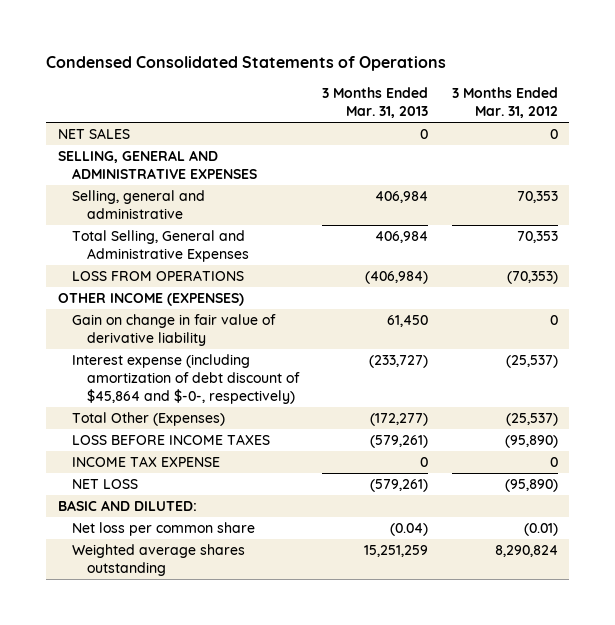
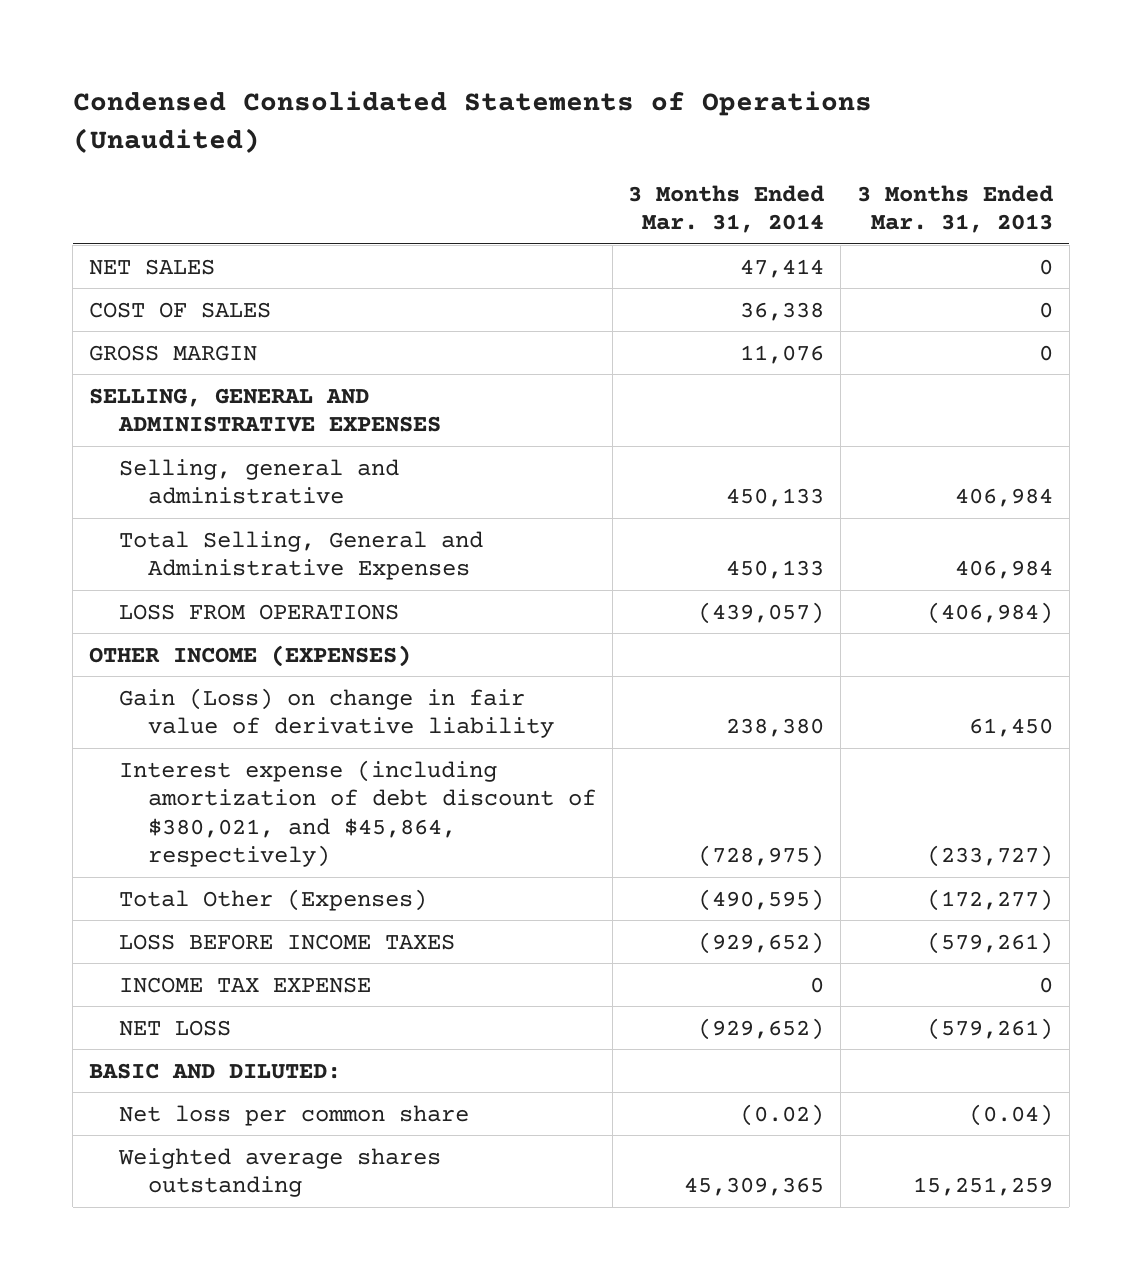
- Condensed Consolidated Statements of Operations
+ Condensed Consolidated Statements of Operations (Unaudited)
- | 3 Months Ended Mar. 31, 2013 | 3 Months Ended Mar. 31, 2012
+ | 3 Months Ended Mar. 31, 2014 | 3 Months Ended Mar. 31, 2013
+ COST OF SALES | 36,338 | 0
+ GROSS MARGIN | 11,076 | 0
- Gain on change in fair value of derivative liability | 61,450 | 0
- Interest expense (including amortization of debt discount of $45,864 and $-0-, respectively) | (233,727) | (25,537)
+ Gain (Loss) on change in fair value of derivative liability | 238,380 | 61,450
+ Interest expense (including amortization of debt discount of $380,021, and $45,864, respectively) | (728,975) | (233,727)

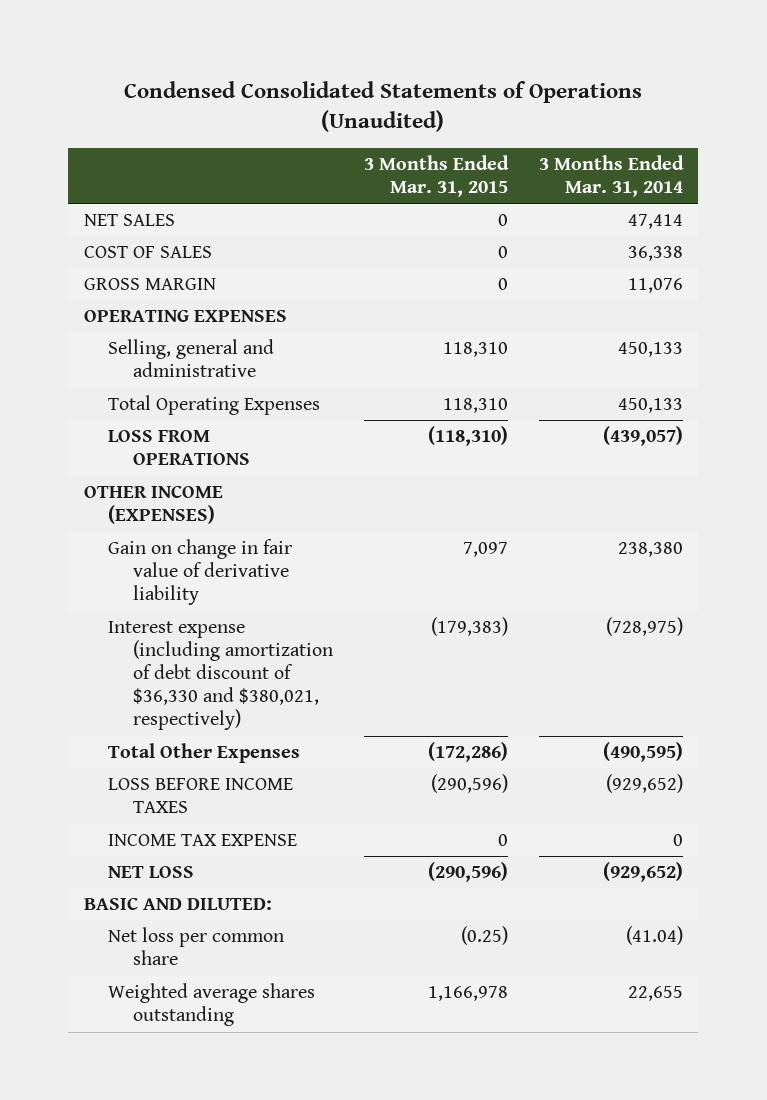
- | 3 Months Ended Mar. 31, 2014 | 3 Months Ended Mar. 31, 2013
+ | 3 Months Ended Mar. 31, 2015 | 3 Months Ended Mar. 31, 2014
- SELLING, GENERAL AND ADMINISTRATIVE EXPENSES
+ OPERATING EXPENSES
- Total Selling, General and Administrative Expenses | 450,133 | 406,984
+ Total Operating Expenses | 118,310 | 450,133
- Gain (Loss) on change in fair value of derivative liability | 238,380 | 61,450
- Interest expense (including amortization of debt discount of $380,021, and $45,864, respectively) | (728,975) | (233,727)
- Total Other (Expenses) | (490,595) | (172,277)
+ Gain on change in fair value of derivative liability | 7,097 | 238,380
+ Interest expense (including amortization of debt discount of $36,330 and $380,021, respectively) | (179,383) | (728,975)
+ Total Other Expenses | (172,286) | (490,595)
- Net loss per common share | (0.02) | (0.04)
- Weighted average shares outstanding | 45,309,365 | 15,251,259
+ Net loss per common share | (0.25) | (41.04)
+ Weighted average shares outstanding | 1,166,978 | 22,655

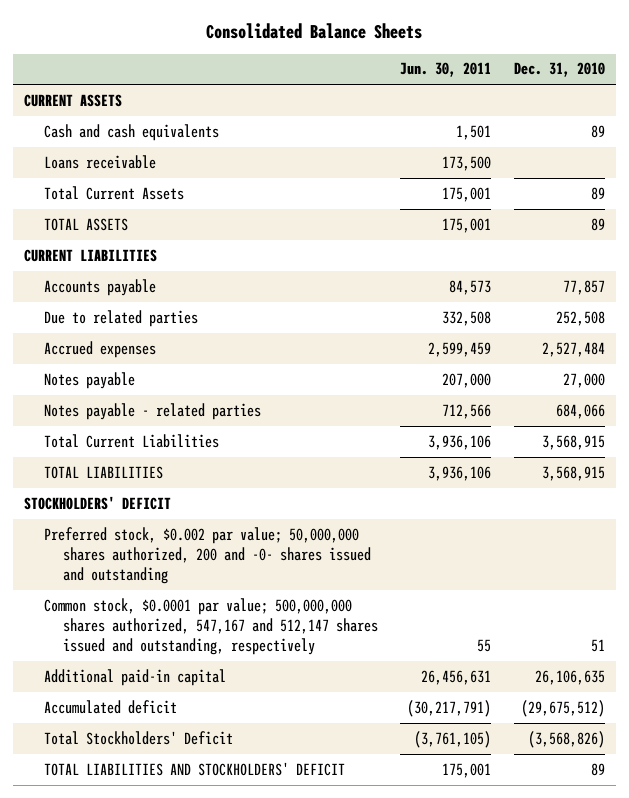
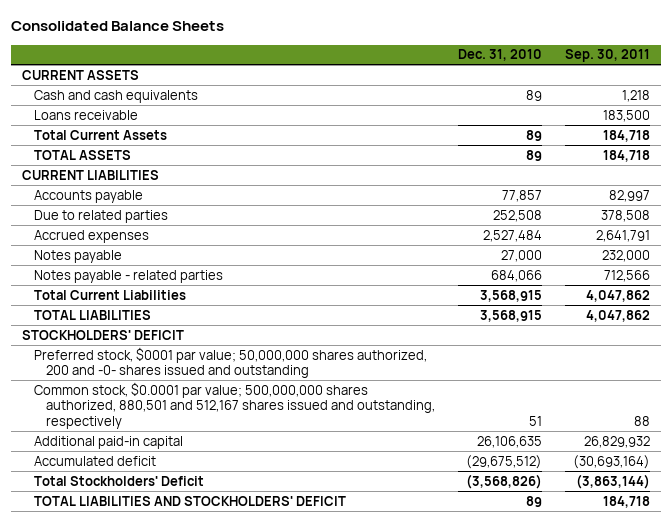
- | Jun. 30, 2011 | Dec. 31, 2010
+ | Dec. 31, 2010 | Sep. 30, 2011
- Preferred stock, $0.002 par value; 50,000,000 shares authorized, 200 and -0- shares issued and outstanding
- Common stock, $0.0001 par value; 500,000,000 shares authorized, 547,167 and 512,147 shares issued and outstanding, respectively | 55 | 51
+ Preferred stock, $0001 par value; 50,000,000 shares authorized, 200 and -0- shares issued and outstanding
+ Common stock, $0.0001 par value; 500,000,000 shares authorized, 880,501 and 512,167 shares issued and outstanding, respectively | 51 | 88

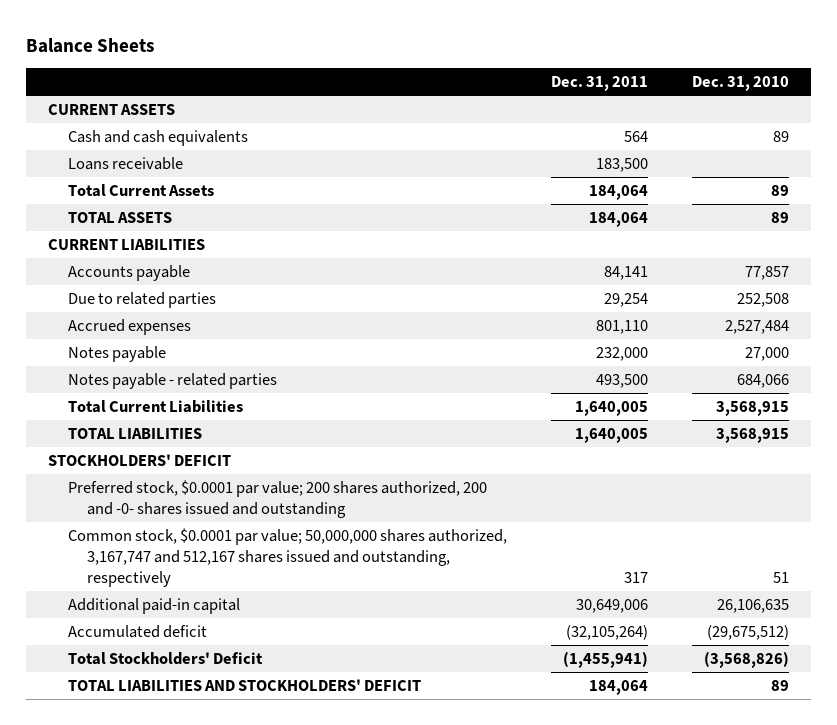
- Consolidated Balance Sheets
+ Balance Sheets
- | Dec. 31, 2010 | Sep. 30, 2011
+ | Dec. 31, 2011 | Dec. 31, 2010
- Preferred stock, $0001 par value; 50,000,000 shares authorized, 200 and -0- shares issued and outstanding
- Common stock, $0.0001 par value; 500,000,000 shares authorized, 880,501 and 512,167 shares issued and outstanding, respectively | 51 | 88
+ Preferred stock, $0.0001 par value; 200 shares authorized, 200 and -0- shares issued and outstanding
+ Common stock, $0.0001 par value; 50,000,000 shares authorized, 3,167,747 and 512,167 shares issued and outstanding, respectively | 317 | 51

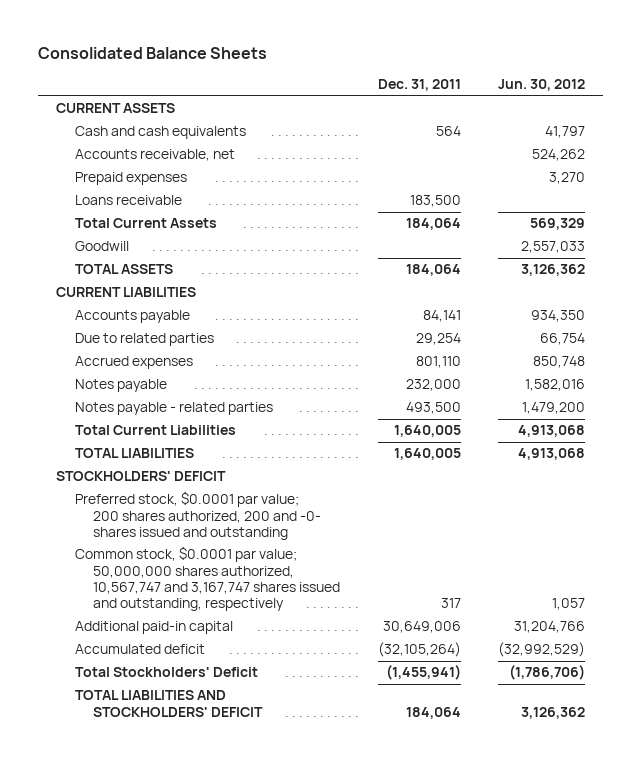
- Balance Sheets
+ Consolidated Balance Sheets
- | Dec. 31, 2011 | Dec. 31, 2010
+ | Dec. 31, 2011 | Jun. 30, 2012
+ Accounts receivable, net | | 524,262
+ Prepaid expenses | | 3,270
+ Goodwill | | 2,557,033
- Common stock, $0.0001 par value; 50,000,000 shares authorized, 3,167,747 and 512,167 shares issued and outstanding, respectively | 317 | 51
+ Common stock, $0.0001 par value; 50,000,000 shares authorized, 10,567,747 and 3,167,747 shares issued and outstanding, respectively | 317 | 1,057

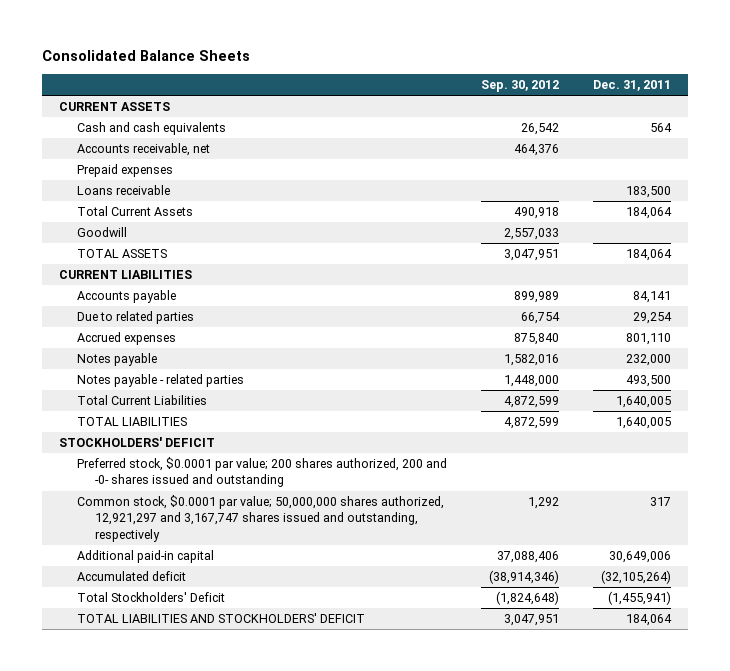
- | Dec. 31, 2011 | Jun. 30, 2012
+ | Sep. 30, 2012 | Dec. 31, 2011
- Common stock, $0.0001 par value; 50,000,000 shares authorized, 10,567,747 and 3,167,747 shares issued and outstanding, respectively | 317 | 1,057
+ Common stock, $0.0001 par value; 50,000,000 shares authorized, 12,921,297 and 3,167,747 shares issued and outstanding, respectively | 1,292 | 317

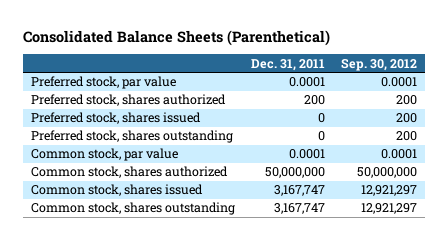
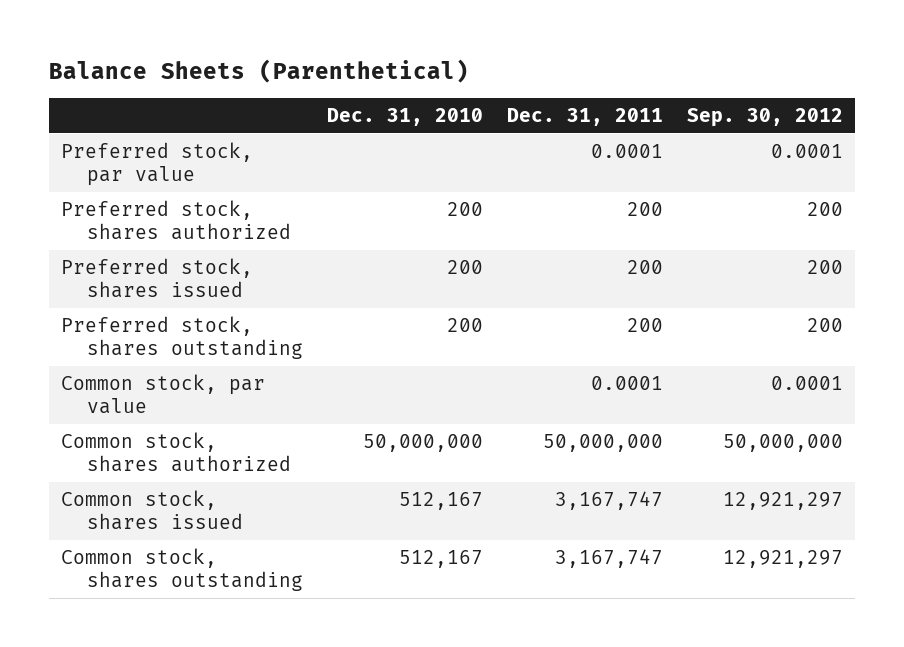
- Consolidated Balance Sheets (Parenthetical)
+ Balance Sheets (Parenthetical)
- | Dec. 31, 2011 | Sep. 30, 2012
+ | Dec. 31, 2010 | Dec. 31, 2011 | Sep. 30, 2012
- Preferred stock, shares issued | 0 | 200
- Preferred stock, shares outstanding | 0 | 200
+ Preferred stock, shares issued | 200 | 200 | 200
+ Preferred stock, shares outstanding | 200 | 200 | 200

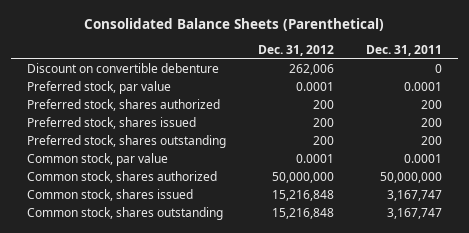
- Balance Sheets (Parenthetical)
+ Consolidated Balance Sheets (Parenthetical)
- | Dec. 31, 2010 | Dec. 31, 2011 | Sep. 30, 2012
+ | Dec. 31, 2012 | Dec. 31, 2011
+ Discount on convertible debenture | 262,006 | 0

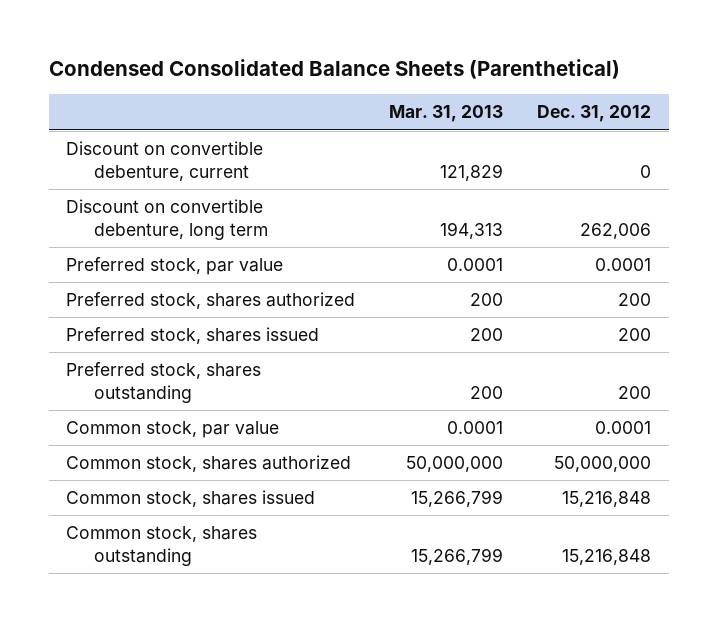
- Consolidated Balance Sheets (Parenthetical)
+ Condensed Consolidated Balance Sheets (Parenthetical)
- | Dec. 31, 2012 | Dec. 31, 2011
+ | Mar. 31, 2013 | Dec. 31, 2012
- Discount on convertible debenture | 262,006 | 0
+ Discount on convertible debenture, current | 121,829 | 0
+ Discount on convertible debenture, long term | 194,313 | 262,006

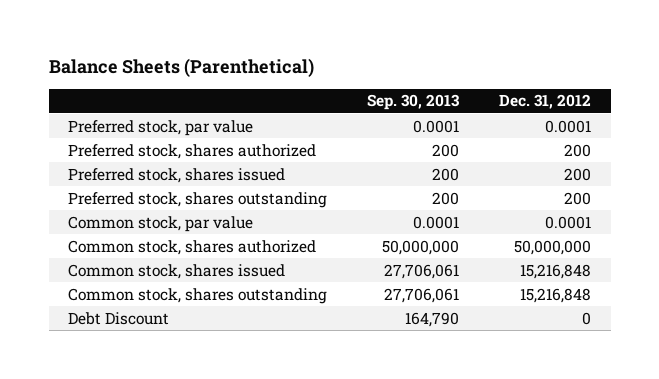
- Condensed Consolidated Balance Sheets (Parenthetical)
+ Balance Sheets (Parenthetical)
- | Mar. 31, 2013 | Dec. 31, 2012
+ | Sep. 30, 2013 | Dec. 31, 2012
- Discount on convertible debenture, current | 121,829 | 0
- Discount on convertible debenture, long term | 194,313 | 262,006
+ Debt Discount | 164,790 | 0

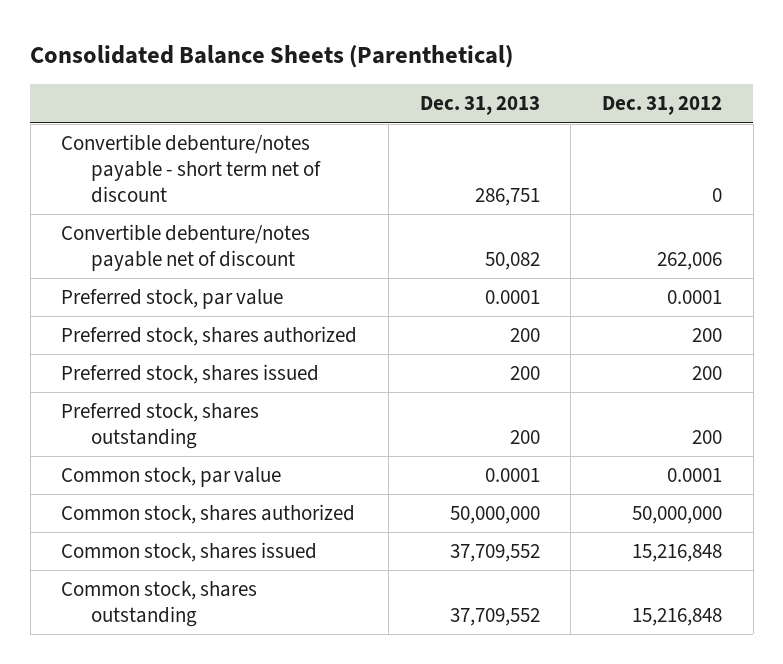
- Balance Sheets (Parenthetical)
+ Consolidated Balance Sheets (Parenthetical)
- | Sep. 30, 2013 | Dec. 31, 2012
+ | Dec. 31, 2013 | Dec. 31, 2012
+ Convertible debenture/notes payable - short term net of discount | 286,751 | 0
+ Convertible debenture/notes payable net of discount | 50,082 | 262,006
- Debt Discount | 164,790 | 0

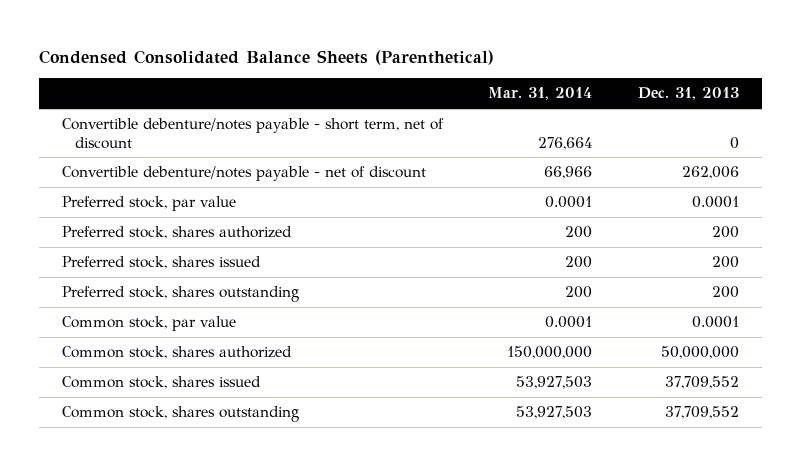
- Consolidated Balance Sheets (Parenthetical)
+ Condensed Consolidated Balance Sheets (Parenthetical)
- | Dec. 31, 2013 | Dec. 31, 2012
+ | Mar. 31, 2014 | Dec. 31, 2013
- Convertible debenture/notes payable - short term net of discount | 286,751 | 0
- Convertible debenture/notes payable net of discount | 50,082 | 262,006
+ Convertible debenture/notes payable - short term, net of discount | 276,664 | 0
+ Convertible debenture/notes payable - net of discount | 66,966 | 262,006

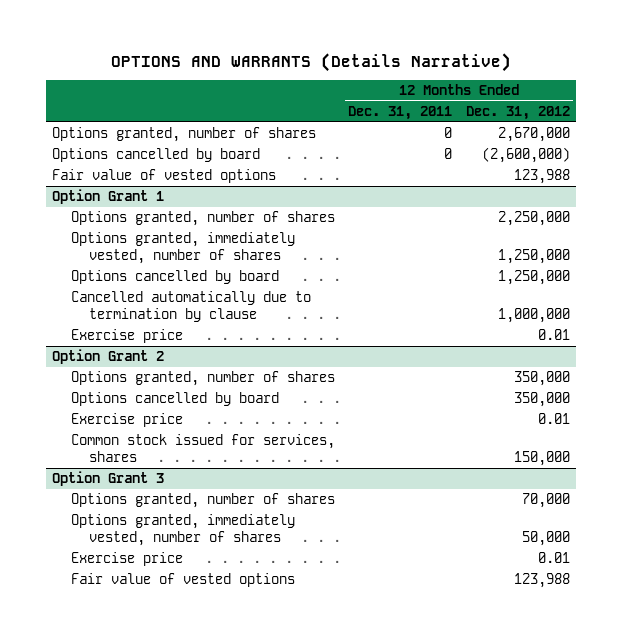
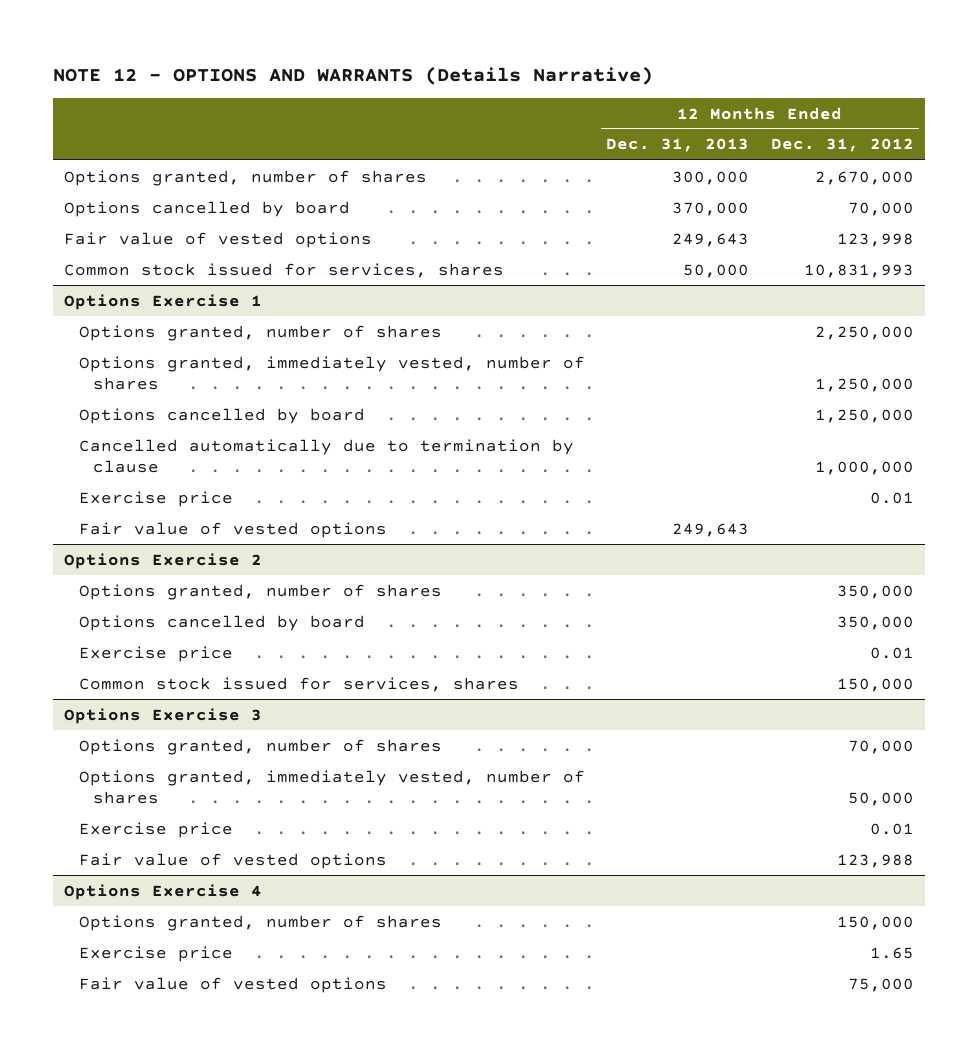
- OPTIONS AND WARRANTS (Details Narrative)
+ NOTE 12 - OPTIONS AND WARRANTS (Details Narrative)
- | 12 Months Ended Dec. 31, 2011 | 12 Months Ended Dec. 31, 2012
+ | 12 Months Ended Dec. 31, 2013 | 12 Months Ended Dec. 31, 2012
- Options cancelled by board | 0 | (2,600,000)
- Fair value of vested options | | 123,988
- Option Grant 1
+ Options cancelled by board | 370,000 | 70,000
+ Fair value of vested options | 249,643 | 123,998
+ Common stock issued for services, shares | 50,000 | 10,831,993
+ Options Exercise 1
- Option Grant 2
+ Fair value of vested options | 249,643 |
+ Options Exercise 2
- Option Grant 3
+ Options Exercise 3
+ Options Exercise 4
+ Options granted, number of shares | | 150,000
+ Exercise price | | 1.65
+ Fair value of vested options | | 75,000

